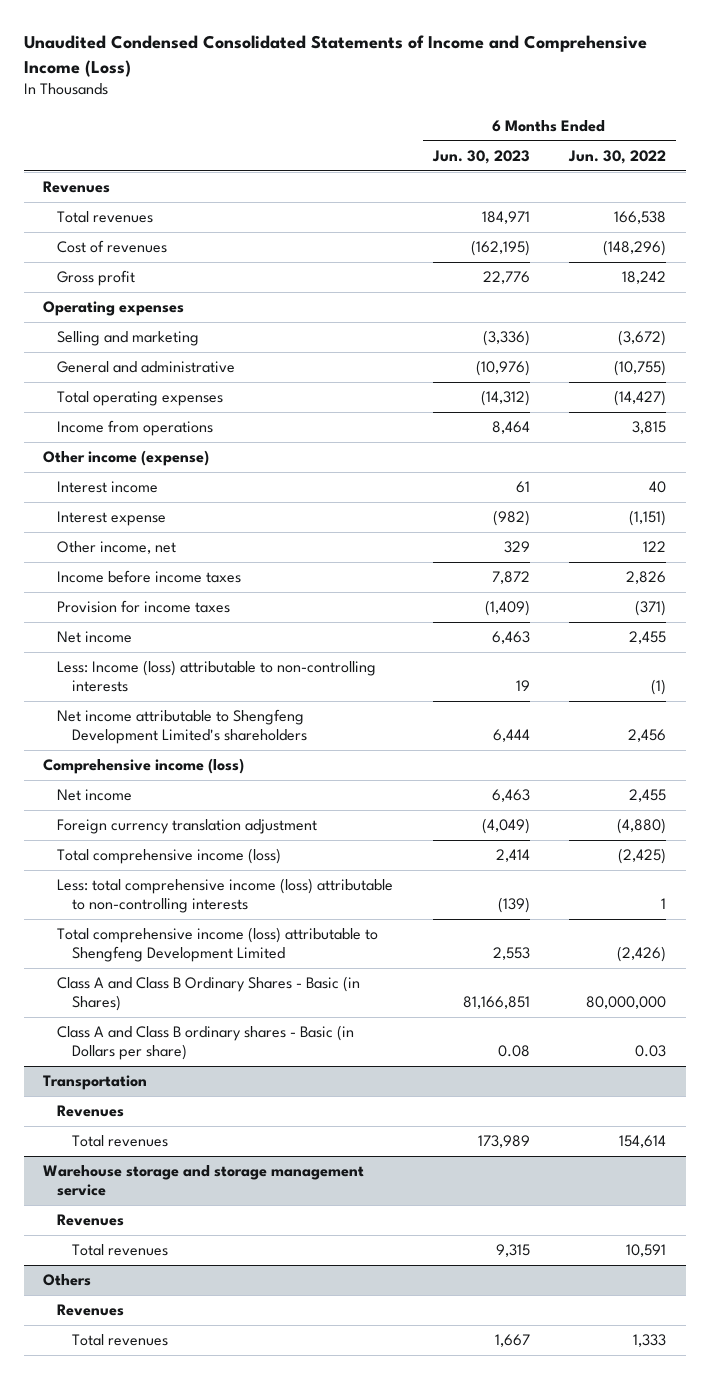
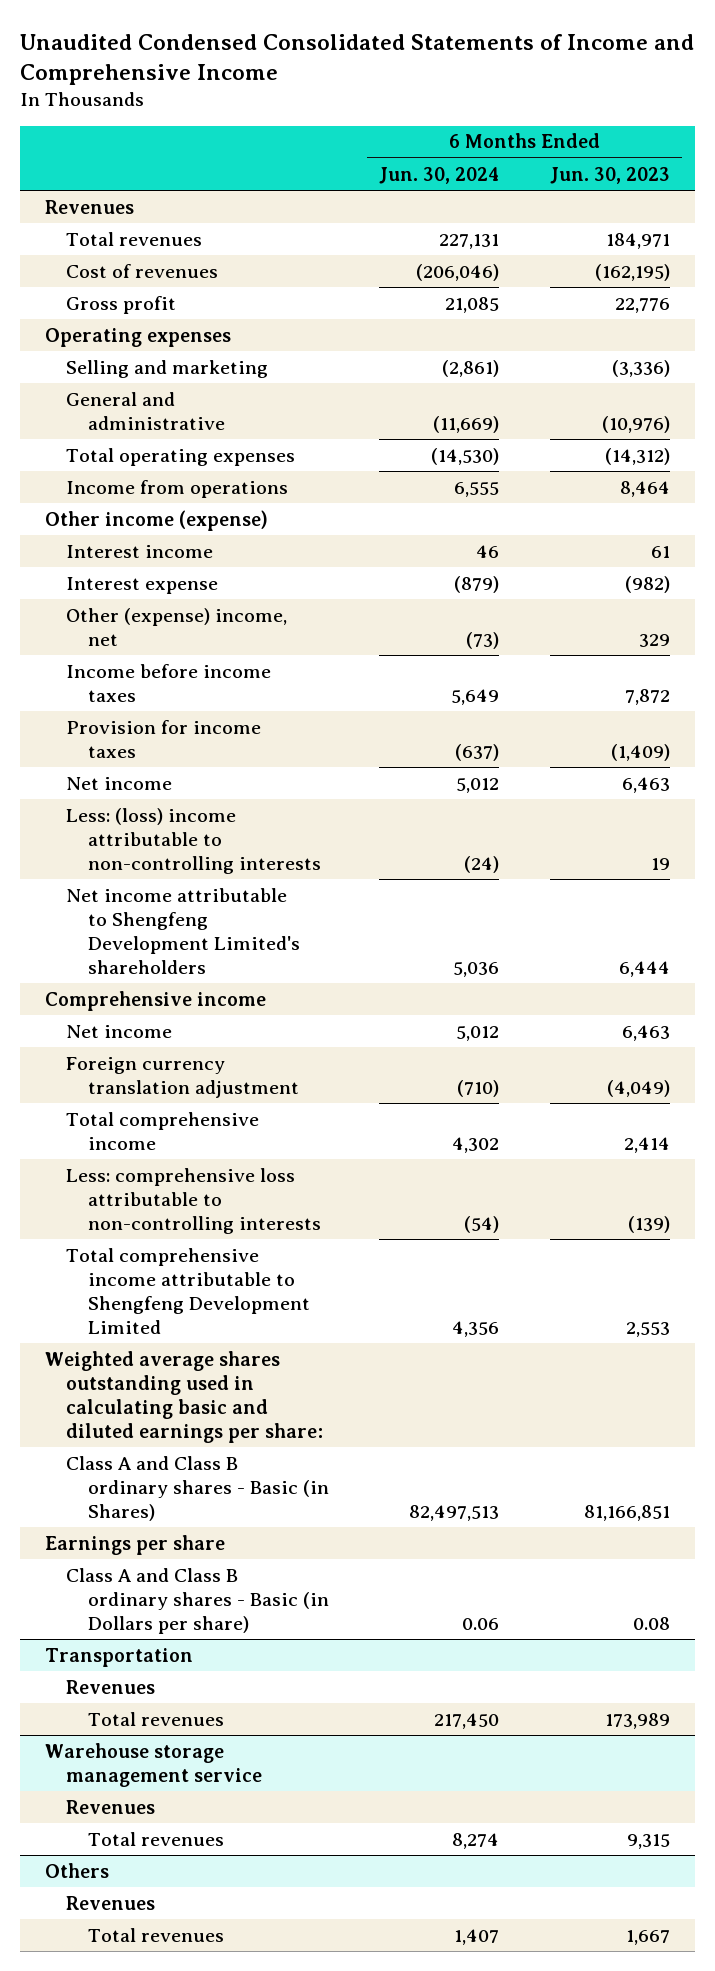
- Unaudited Condensed Consolidated Statements of Income and Comprehensive Income (Loss)
+ Unaudited Condensed Consolidated Statements of Income and Comprehensive Income
- | 6 Months Ended Jun. 30, 2023 | 6 Months Ended Jun. 30, 2022
+ | 6 Months Ended Jun. 30, 2024 | 6 Months Ended Jun. 30, 2023
- Other income, net | 329 | 122
+ Other (expense) income, net | (73) | 329
- Less: Income (loss) attributable to non-controlling interests | 19 | (1)
+ Less: (loss) income attributable to non-controlling interests | (24) | 19
- Comprehensive income (loss)
+ Comprehensive income
- Total comprehensive income (loss) | 2,414 | (2,425)
- Less: total comprehensive income (loss) attributable to non-controlling interests | (139) | 1
- Total comprehensive income (loss) attributable to Shengfeng Development Limited | 2,553 | (2,426)
- Class A and Class B Ordinary Shares - Basic (in Shares) | 81,166,851 | 80,000,000
+ Total comprehensive income | 4,302 | 2,414
+ Less: comprehensive loss attributable to non-controlling interests | (54) | (139)
+ Total comprehensive income attributable to Shengfeng Development Limited | 4,356 | 2,553
+ Weighted average shares outstanding used in calculating basic and diluted earnings per share:
+ Class A and Class B ordinary shares - Basic (in Shares) | 82,497,513 | 81,166,851
+ Earnings per share
- Warehouse storage and storage management service
+ Warehouse storage management service

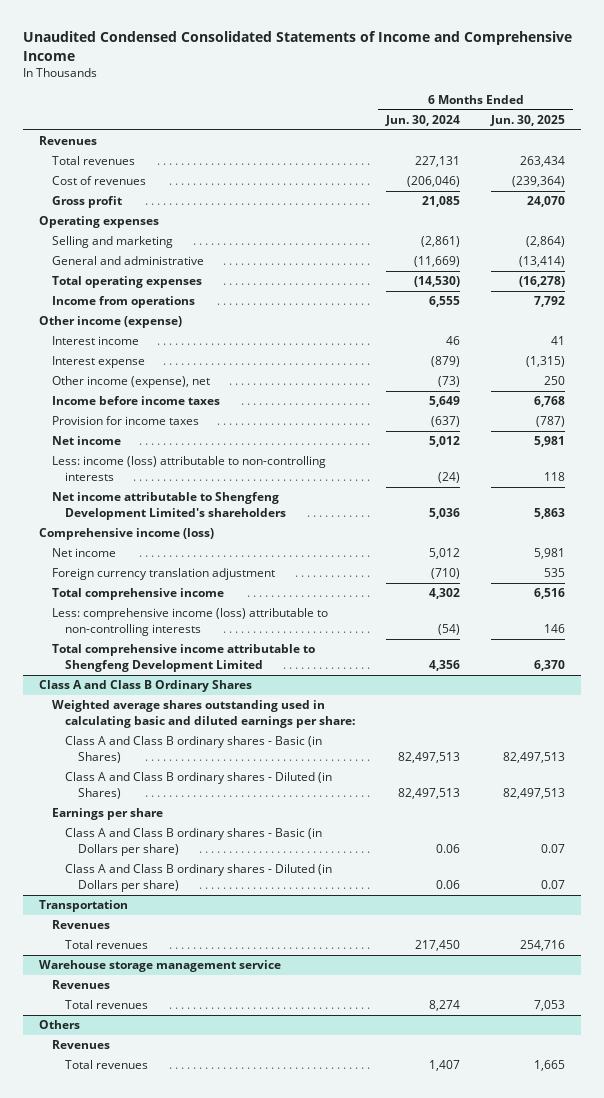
- | 6 Months Ended Jun. 30, 2024 | 6 Months Ended Jun. 30, 2023
+ | 6 Months Ended Jun. 30, 2024 | 6 Months Ended Jun. 30, 2025
- Other (expense) income, net | (73) | 329
+ Other income (expense), net | (73) | 250
- Less: (loss) income attributable to non-controlling interests | (24) | 19
+ Less: income (loss) attributable to non-controlling interests | (24) | 118
- Comprehensive income
+ Comprehensive income (loss)
- Less: comprehensive loss attributable to non-controlling interests | (54) | (139)
+ Less: comprehensive income (loss) attributable to non-controlling interests | (54) | 146
+ Class A and Class B Ordinary Shares
+ Class A and Class B ordinary shares - Diluted (in Shares) | 82,497,513 | 82,497,513
+ Class A and Class B ordinary shares - Diluted (in Dollars per share) | 0.06 | 0.07

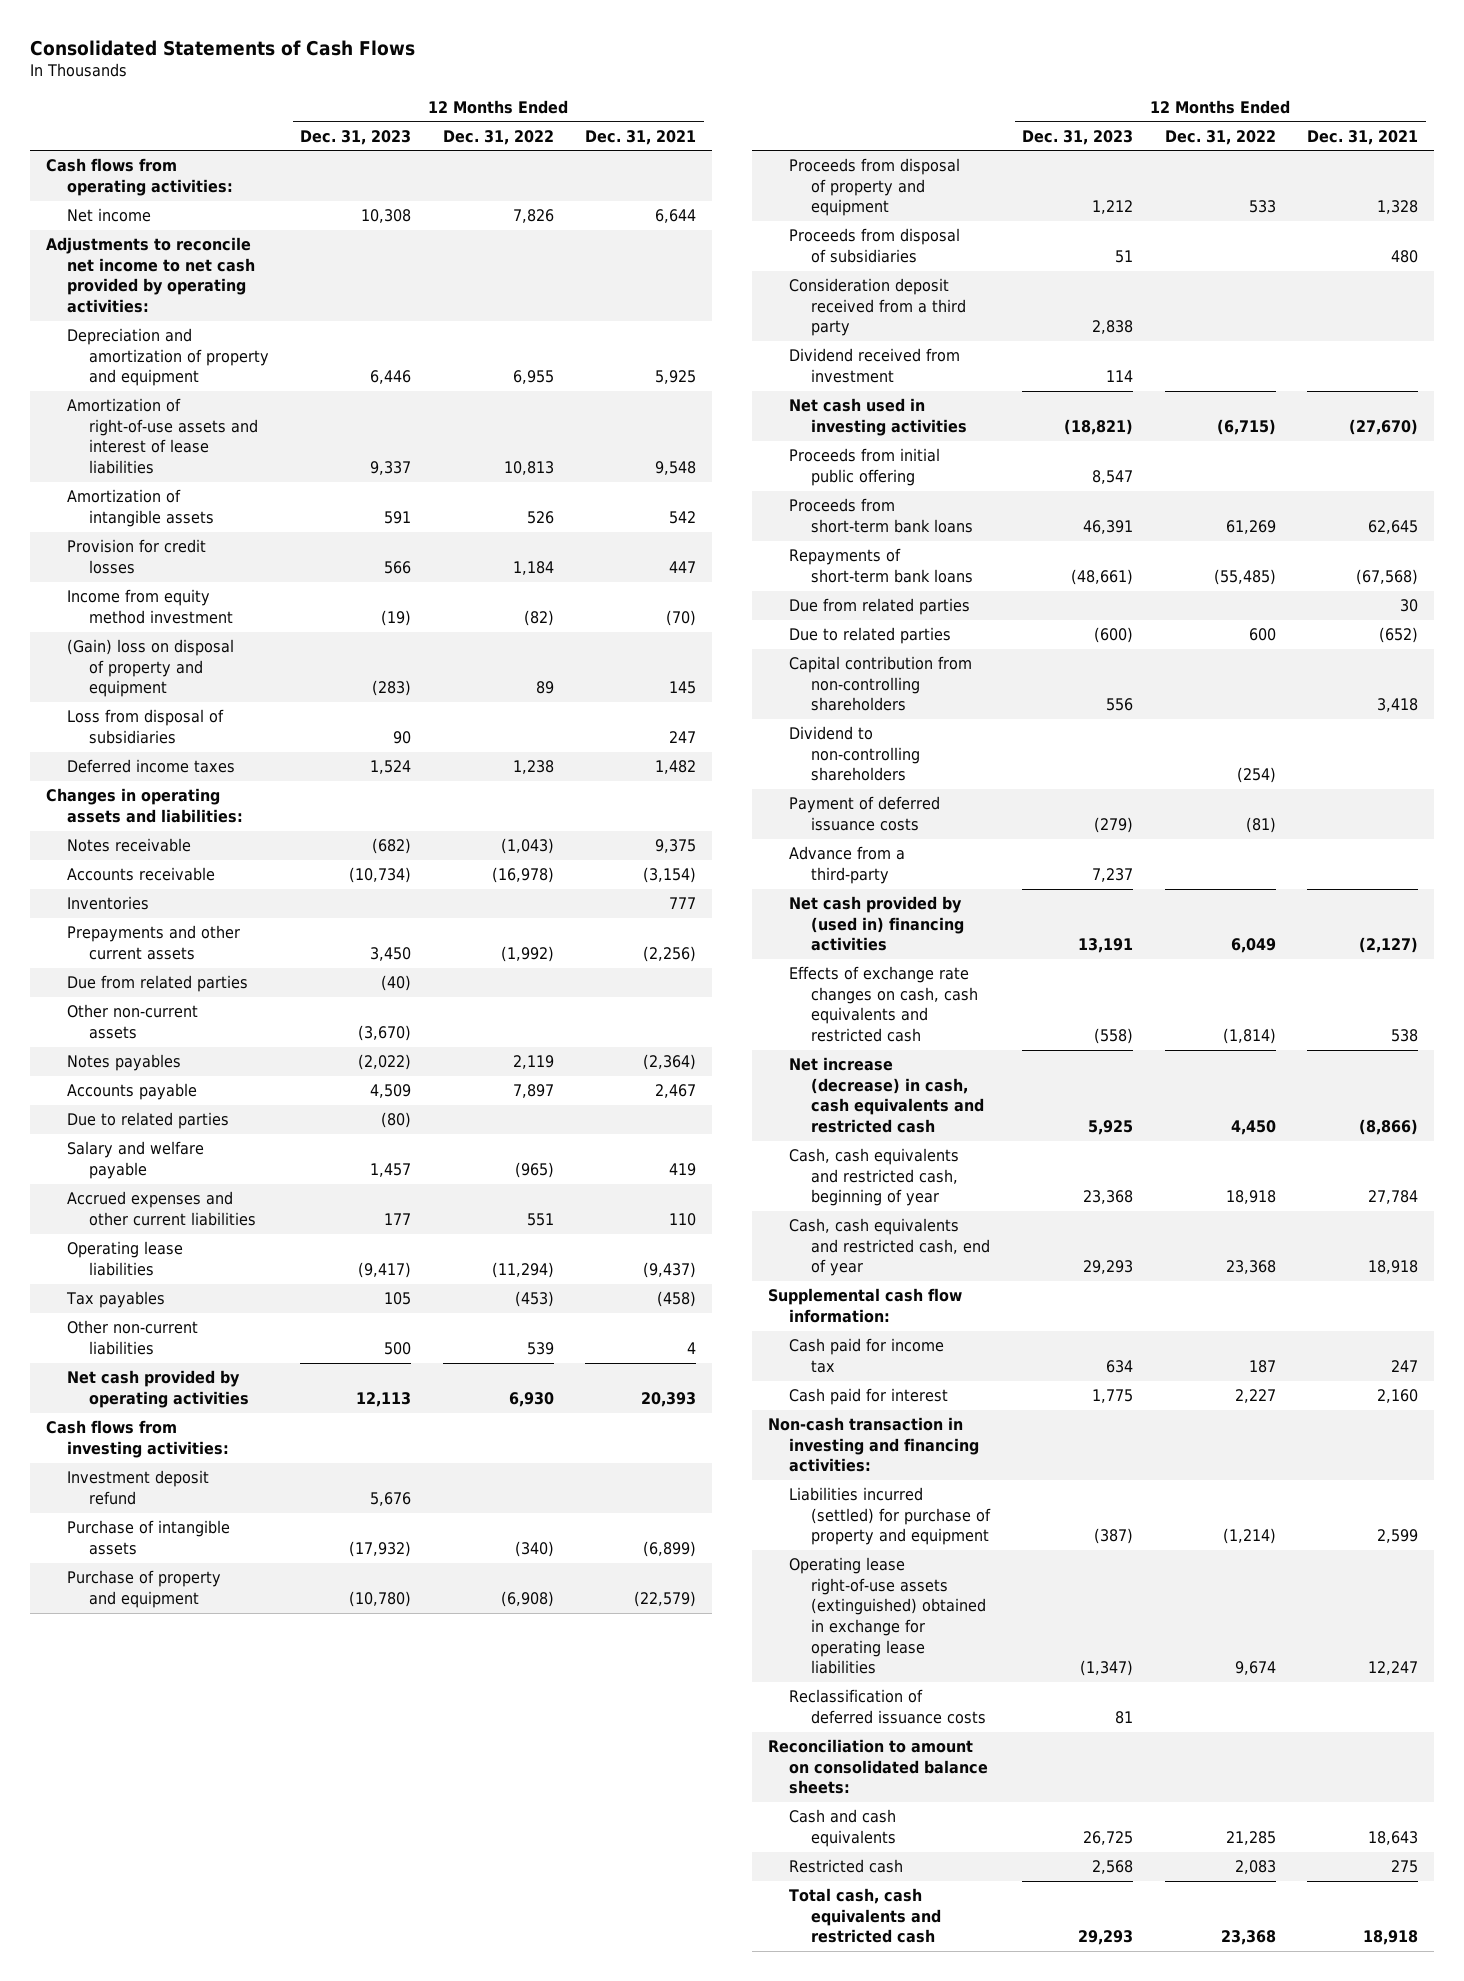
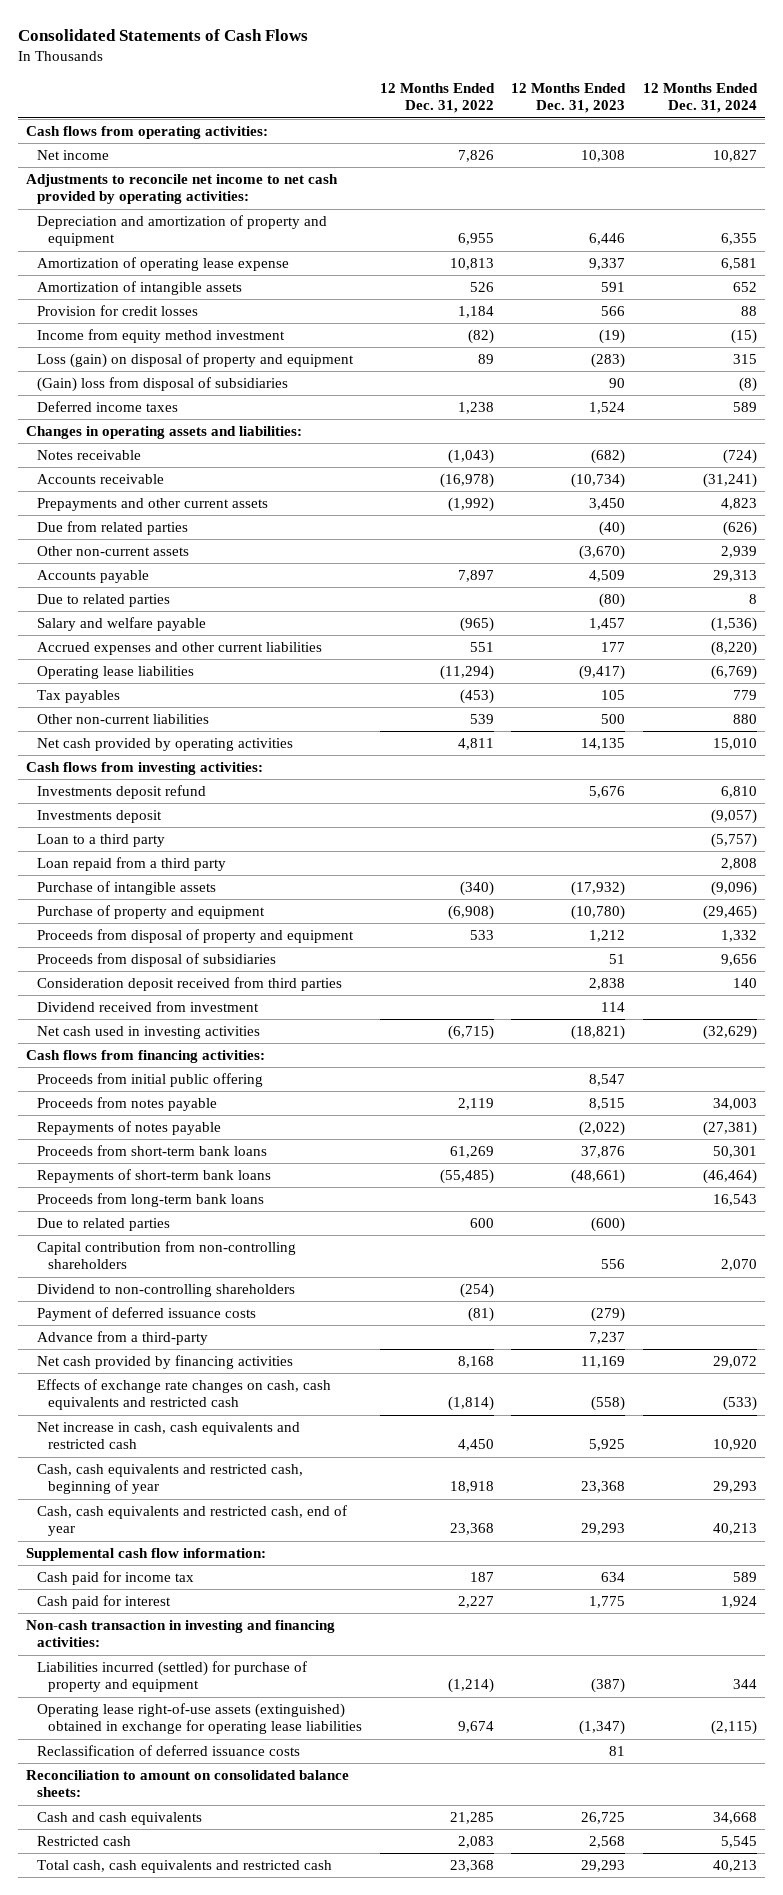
- | 12 Months Ended Dec. 31, 2023 | 12 Months Ended Dec. 31, 2022 | 12 Months Ended Dec. 31, 2021
+ | 12 Months Ended Dec. 31, 2022 | 12 Months Ended Dec. 31, 2023 | 12 Months Ended Dec. 31, 2024
- Amortization of right-of-use assets and interest of lease liabilities | 9,337 | 10,813 | 9,548
+ Amortization of operating lease expense | 10,813 | 9,337 | 6,581
- (Gain) loss on disposal of property and equipment | (283) | 89 | 145
- Loss from disposal of subsidiaries | 90 | | 247
+ Loss (gain) on disposal of property and equipment | 89 | (283) | 315
+ (Gain) loss from disposal of subsidiaries | | 90 | (8)
- Inventories | | | 777
- Notes payables | (2,022) | 2,119 | (2,364)
- Net cash provided by operating activities | 12,113 | 6,930 | 20,393
+ Net cash provided by operating activities | 4,811 | 14,135 | 15,010
- Investment deposit refund | 5,676 | |
+ Investments deposit refund | | 5,676 | 6,810
+ Investments deposit | | | (9,057)
+ Loan to a third party | | | (5,757)
+ Loan repaid from a third party | | | 2,808
- Consideration deposit received from a third party | 2,838 | |
+ Consideration deposit received from third parties | | 2,838 | 140
+ Cash flows from financing activities:
- Proceeds from short-term bank loans | 46,391 | 61,269 | 62,645
+ Proceeds from notes payable | 2,119 | 8,515 | 34,003
+ Repayments of notes payable | | (2,022) | (27,381)
+ Proceeds from short-term bank loans | 61,269 | 37,876 | 50,301
- Due from related parties | | | 30
+ Proceeds from long-term bank loans | | | 16,543
- Net cash provided by (used in) financing activities | 13,191 | 6,049 | (2,127)
+ Net cash provided by financing activities | 8,168 | 11,169 | 29,072
- Net increase (decrease) in cash, cash equivalents and restricted cash | 5,925 | 4,450 | (8,866)
+ Net increase in cash, cash equivalents and restricted cash | 4,450 | 5,925 | 10,920

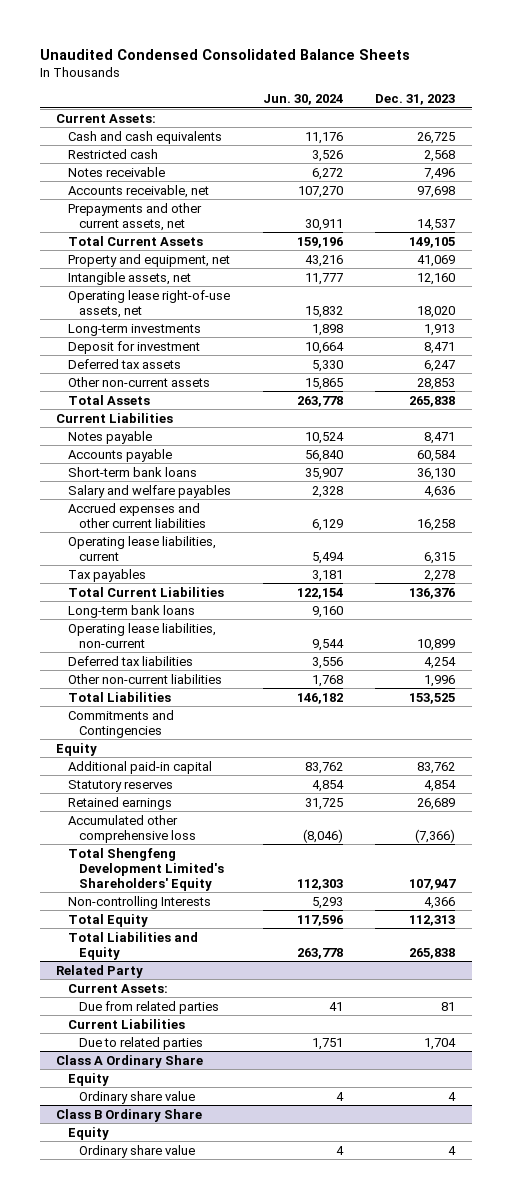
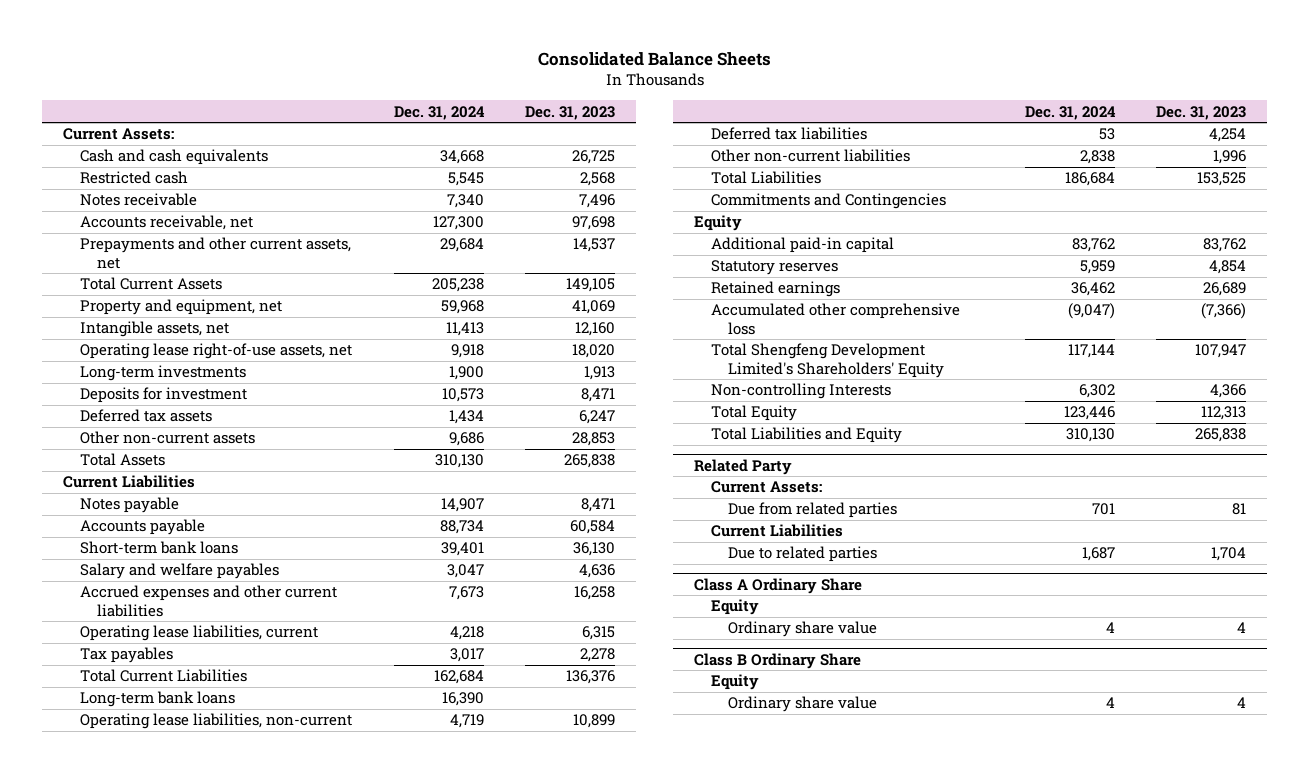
- Unaudited Condensed Consolidated Balance Sheets
+ Consolidated Balance Sheets
- | Jun. 30, 2024 | Dec. 31, 2023
+ | Dec. 31, 2024 | Dec. 31, 2023
- Deposit for investment | 10,664 | 8,471
+ Deposits for investment | 10,573 | 8,471

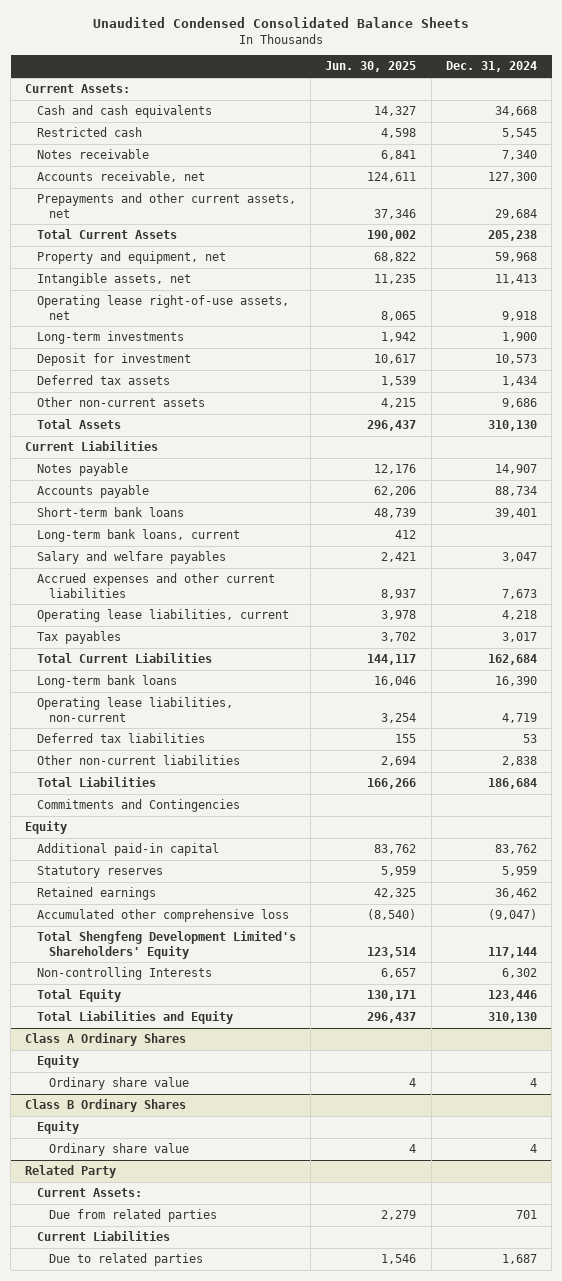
- Consolidated Balance Sheets
+ Unaudited Condensed Consolidated Balance Sheets
- | Dec. 31, 2024 | Dec. 31, 2023
+ | Jun. 30, 2025 | Dec. 31, 2024
- Deposits for investment | 10,573 | 8,471
+ Deposit for investment | 10,617 | 10,573
+ Long-term bank loans, current | 412 |
+ Class A Ordinary Shares
+ Equity
+ Ordinary share value | 4 | 4
+ Class B Ordinary Shares
+ Equity
+ Ordinary share value | 4 | 4
- Class A Ordinary Share
- Equity
- Ordinary share value | 4 | 4
- Class B Ordinary Share
- Equity
- Ordinary share value | 4 | 4

